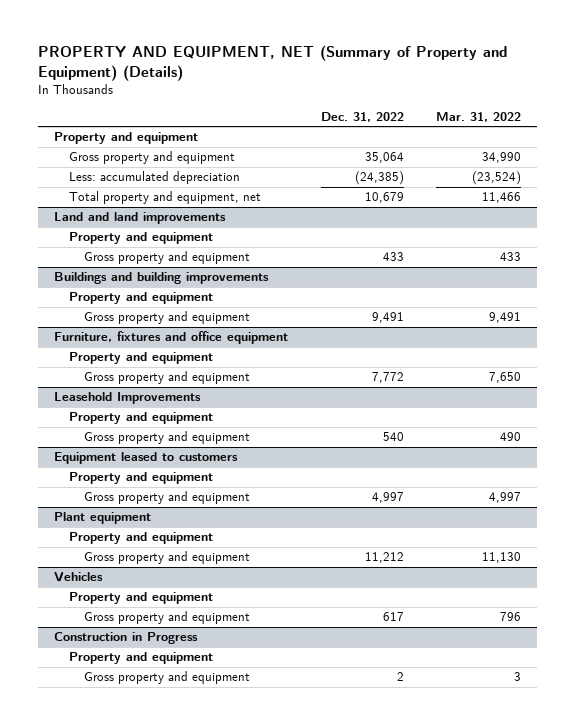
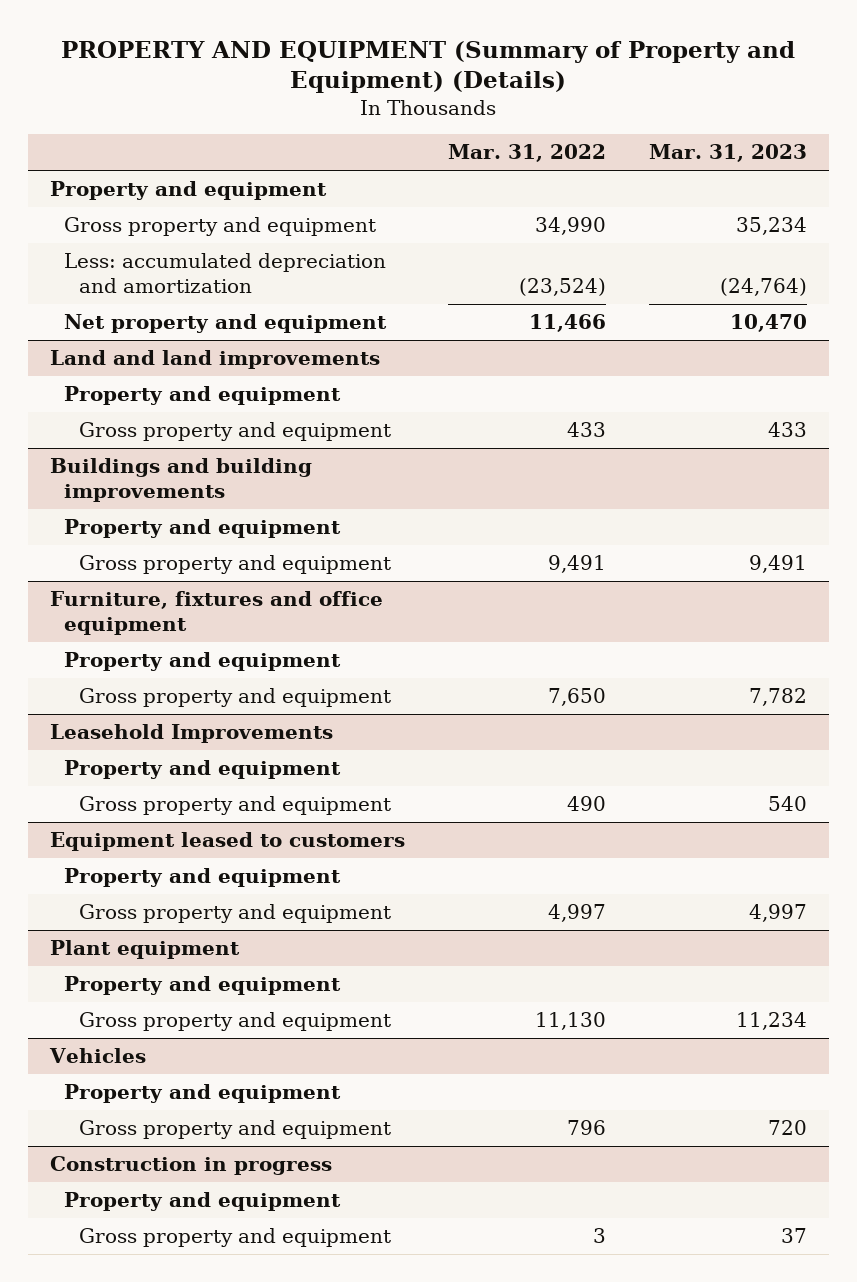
- PROPERTY AND EQUIPMENT, NET (Summary of Property and Equipment) (Details)
+ PROPERTY AND EQUIPMENT (Summary of Property and Equipment) (Details)
- | Dec. 31, 2022 | Mar. 31, 2022
+ | Mar. 31, 2022 | Mar. 31, 2023
- Less: accumulated depreciation | (24,385) | (23,524)
- Total property and equipment, net | 10,679 | 11,466
+ Less: accumulated depreciation and amortization | (23,524) | (24,764)
+ Net property and equipment | 11,466 | 10,470
- Construction in Progress
+ Construction in progress

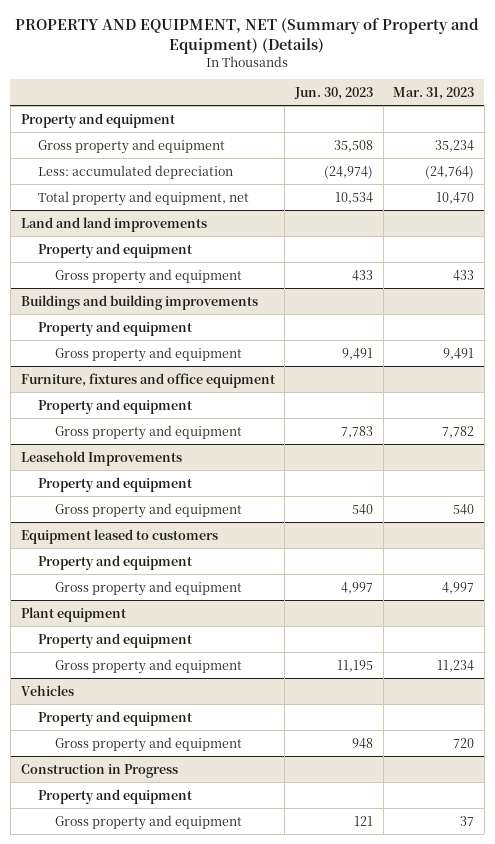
- PROPERTY AND EQUIPMENT (Summary of Property and Equipment) (Details)
+ PROPERTY AND EQUIPMENT, NET (Summary of Property and Equipment) (Details)
- | Mar. 31, 2022 | Mar. 31, 2023
+ | Jun. 30, 2023 | Mar. 31, 2023
- Less: accumulated depreciation and amortization | (23,524) | (24,764)
- Net property and equipment | 11,466 | 10,470
+ Less: accumulated depreciation | (24,974) | (24,764)
+ Total property and equipment, net | 10,534 | 10,470
- Construction in progress
+ Construction in Progress

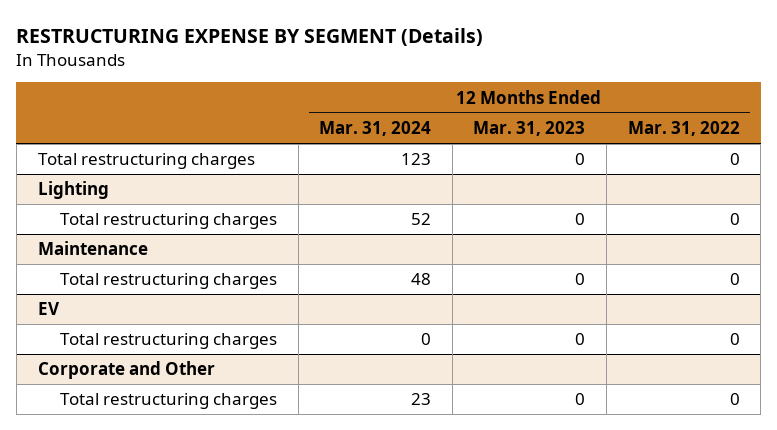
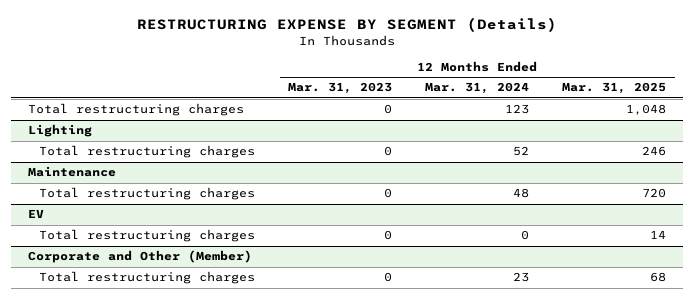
- | 12 Months Ended Mar. 31, 2024 | 12 Months Ended Mar. 31, 2023 | 12 Months Ended Mar. 31, 2022
+ | 12 Months Ended Mar. 31, 2023 | 12 Months Ended Mar. 31, 2024 | 12 Months Ended Mar. 31, 2025
- Corporate and Other
+ Corporate and Other (Member)

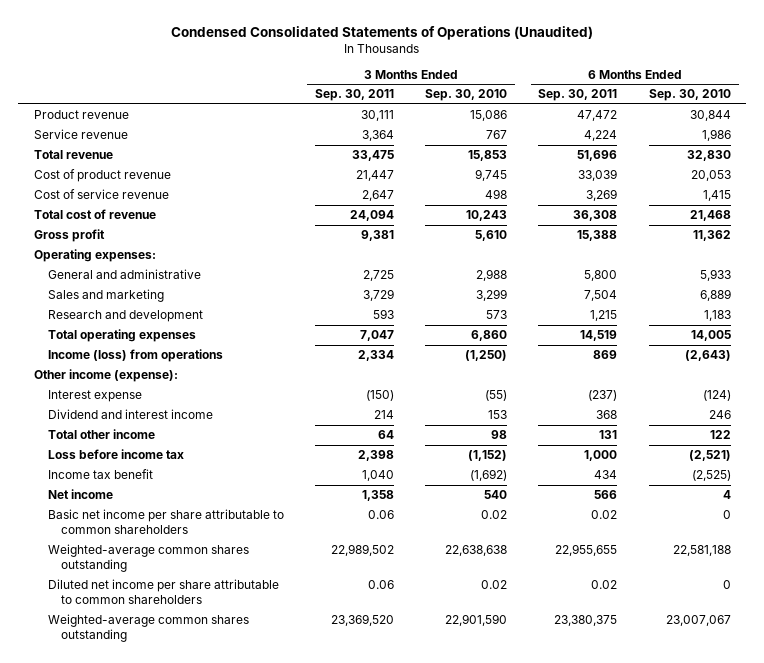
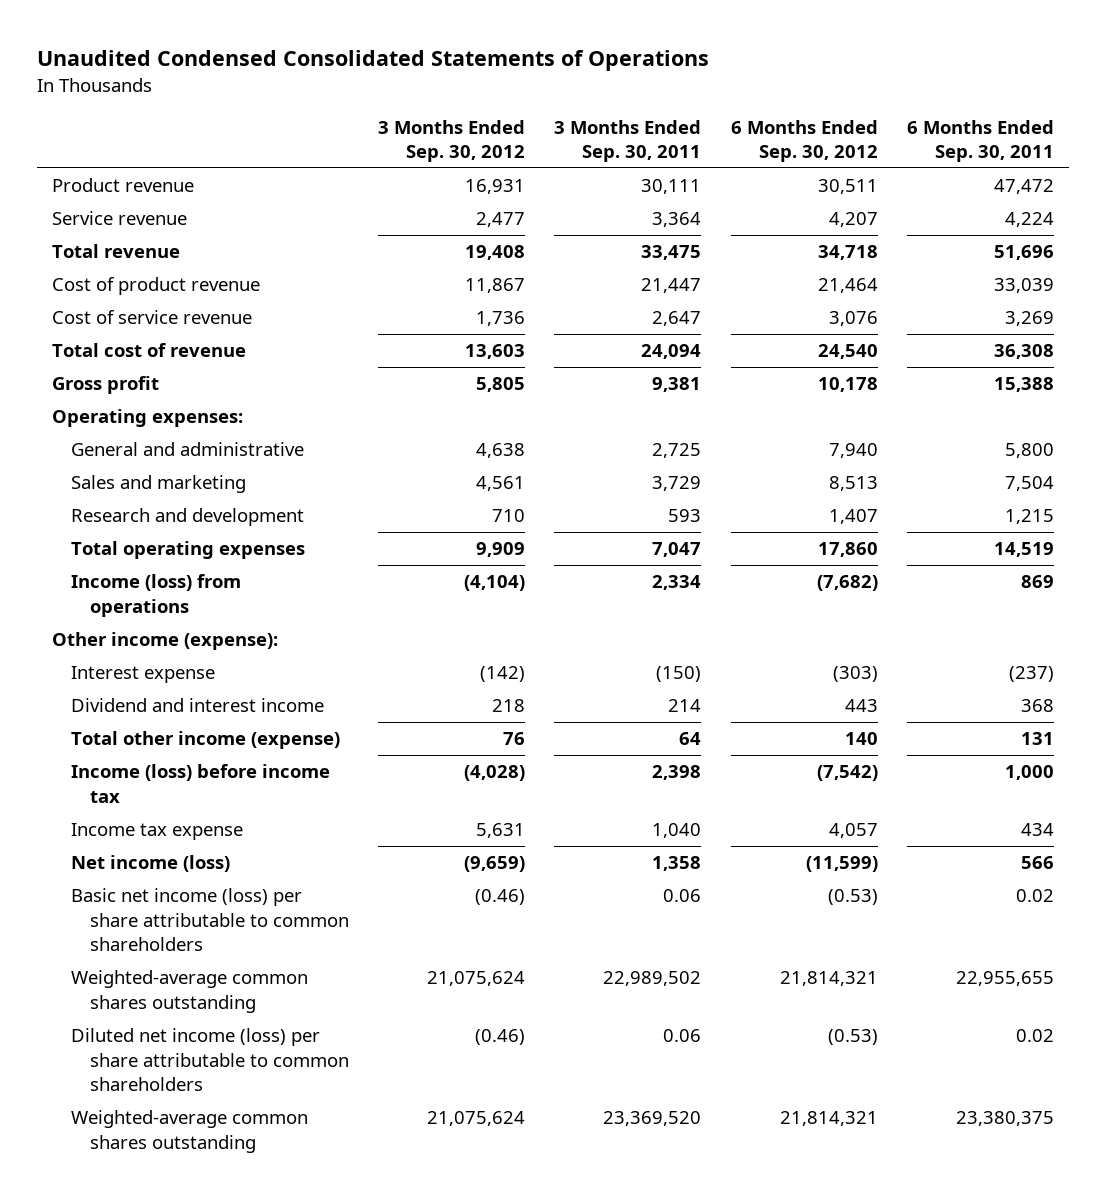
- Condensed Consolidated Statements of Operations (Unaudited)
+ Unaudited Condensed Consolidated Statements of Operations
- | 3 Months Ended Sep. 30, 2011 | 3 Months Ended Sep. 30, 2010 | 6 Months Ended Sep. 30, 2011 | 6 Months Ended Sep. 30, 2010
+ | 3 Months Ended Sep. 30, 2012 | 3 Months Ended Sep. 30, 2011 | 6 Months Ended Sep. 30, 2012 | 6 Months Ended Sep. 30, 2011
- Total other income | 64 | 98 | 131 | 122
- Loss before income tax | 2,398 | (1,152) | 1,000 | (2,521)
- Income tax benefit | 1,040 | (1,692) | 434 | (2,525)
- Net income | 1,358 | 540 | 566 | 4
- Basic net income per share attributable to common shareholders | 0.06 | 0.02 | 0.02 | 0
+ Total other income (expense) | 76 | 64 | 140 | 131
+ Income (loss) before income tax | (4,028) | 2,398 | (7,542) | 1,000
+ Income tax expense | 5,631 | 1,040 | 4,057 | 434
+ Net income (loss) | (9,659) | 1,358 | (11,599) | 566
+ Basic net income (loss) per share attributable to common shareholders | (0.46) | 0.06 | (0.53) | 0.02
- Diluted net income per share attributable to common shareholders | 0.06 | 0.02 | 0.02 | 0
+ Diluted net income (loss) per share attributable to common shareholders | (0.46) | 0.06 | (0.53) | 0.02

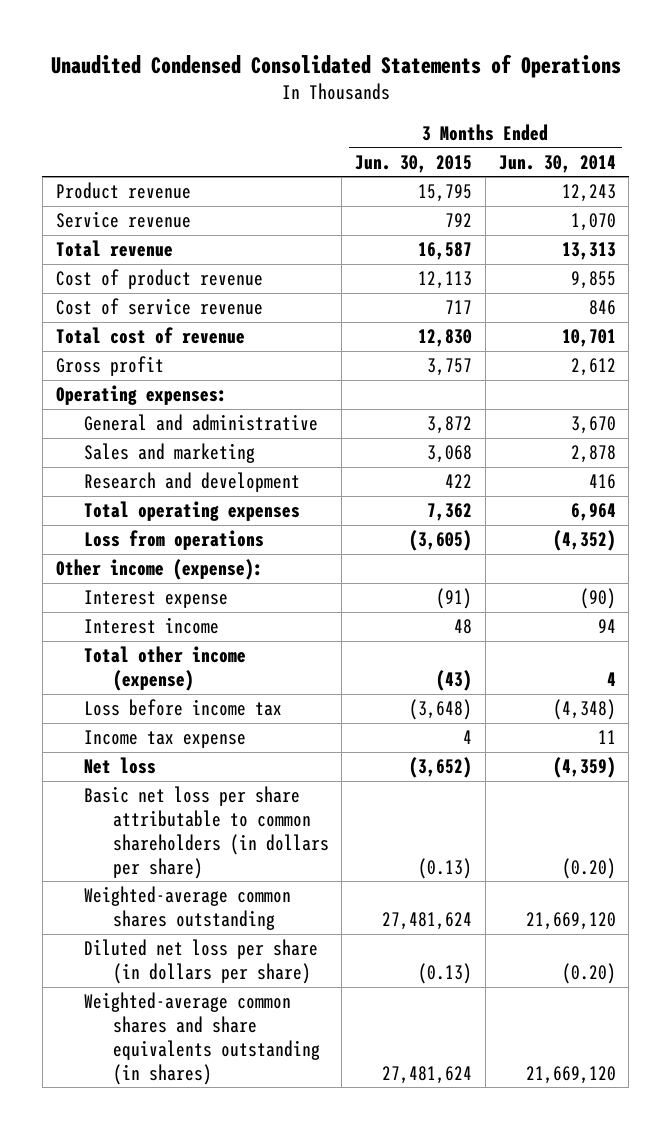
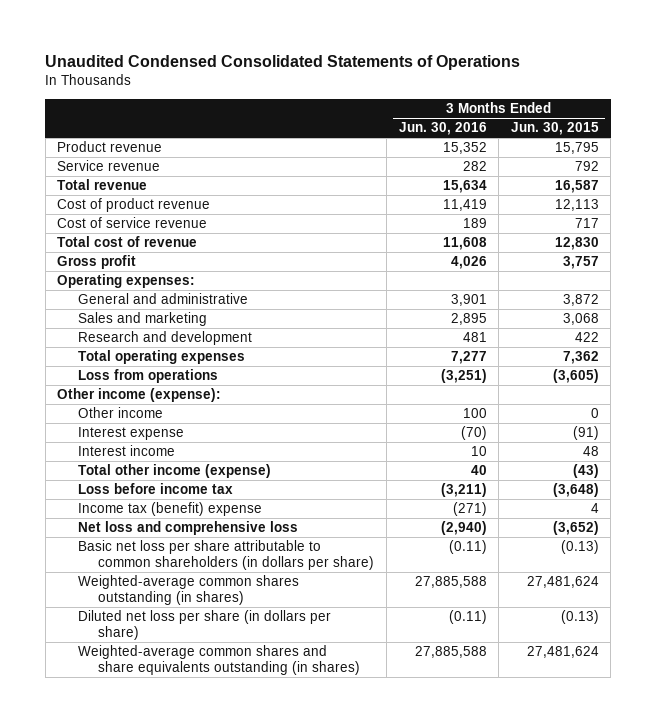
- | 3 Months Ended Jun. 30, 2015 | 3 Months Ended Jun. 30, 2014
+ | 3 Months Ended Jun. 30, 2016 | 3 Months Ended Jun. 30, 2015
+ Other income | 100 | 0
- Income tax expense | 4 | 11
- Net loss | (3,652) | (4,359)
+ Income tax (benefit) expense | (271) | 4
+ Net loss and comprehensive loss | (2,940) | (3,652)
- Weighted-average common shares outstanding | 27,481,624 | 21,669,120
+ Weighted-average common shares outstanding (in shares) | 27,885,588 | 27,481,624

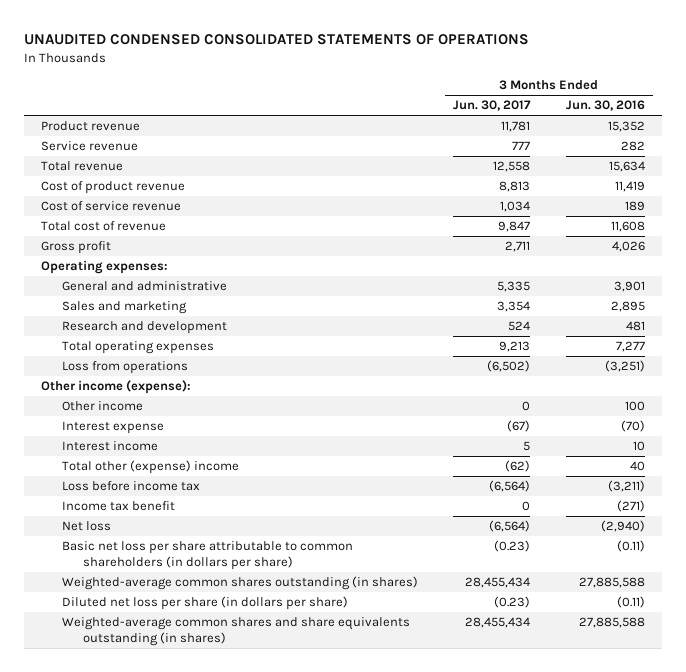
- Unaudited Condensed Consolidated Statements of Operations
+ UNAUDITED CONDENSED CONSOLIDATED STATEMENTS OF OPERATIONS
- | 3 Months Ended Jun. 30, 2016 | 3 Months Ended Jun. 30, 2015
+ | 3 Months Ended Jun. 30, 2017 | 3 Months Ended Jun. 30, 2016
- Total other income (expense) | 40 | (43)
+ Total other (expense) income | (62) | 40
- Income tax (benefit) expense | (271) | 4
- Net loss and comprehensive loss | (2,940) | (3,652)
+ Income tax benefit | 0 | (271)
+ Net loss | (6,564) | (2,940)

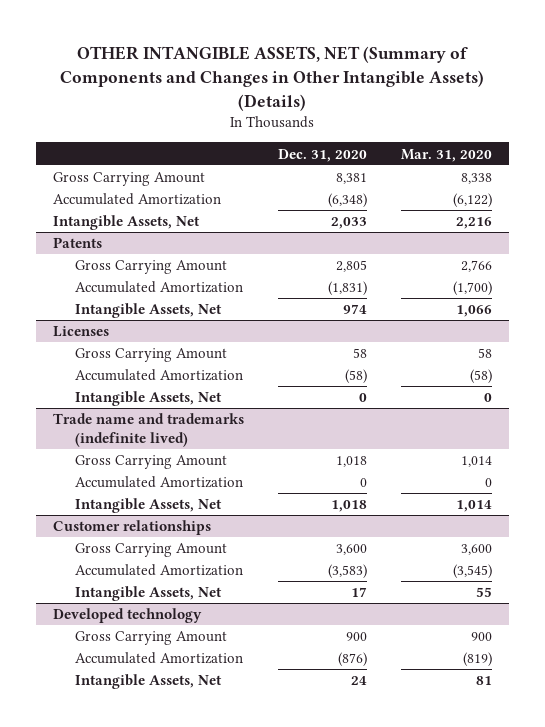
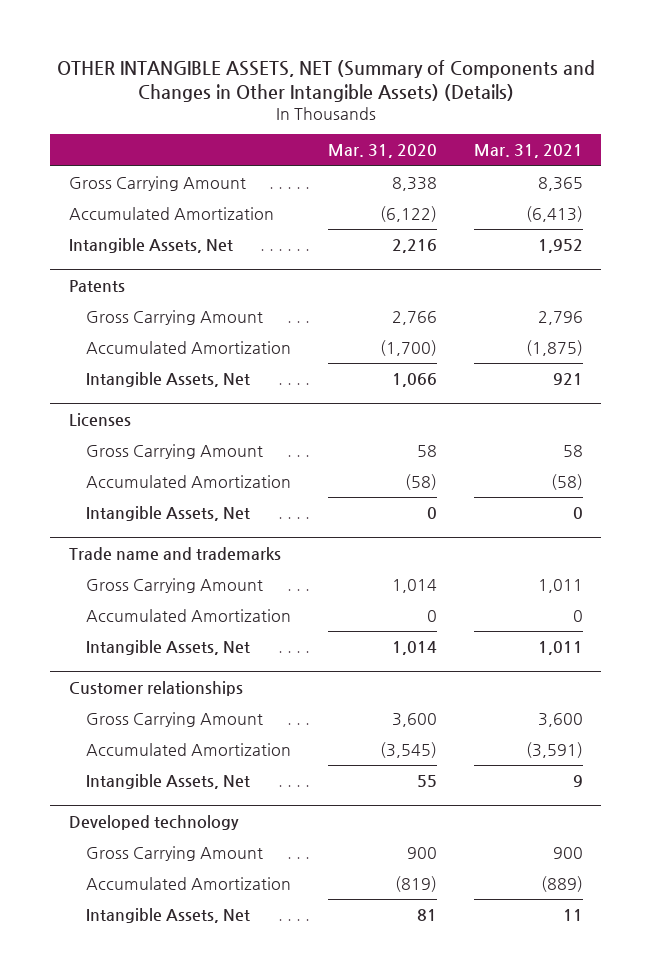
- | Dec. 31, 2020 | Mar. 31, 2020
+ | Mar. 31, 2020 | Mar. 31, 2021
- Trade name and trademarks (indefinite lived)
+ Trade name and trademarks

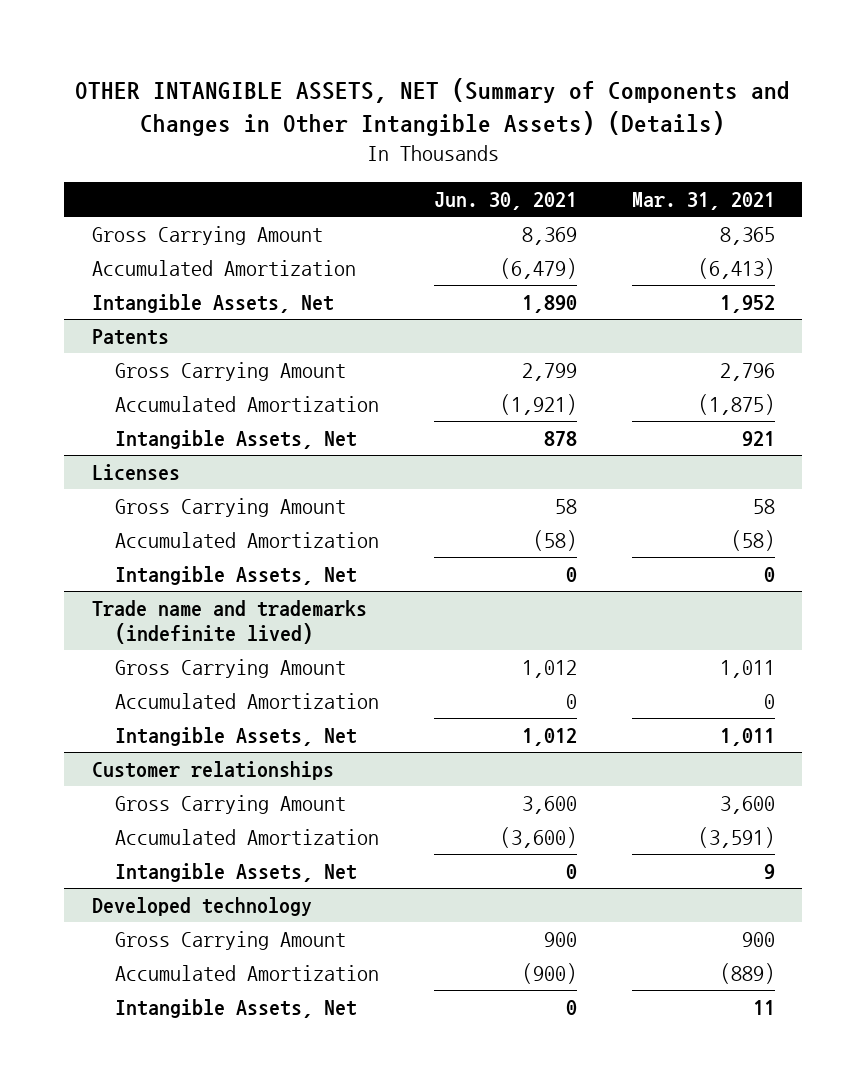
- | Mar. 31, 2020 | Mar. 31, 2021
+ | Jun. 30, 2021 | Mar. 31, 2021
- Trade name and trademarks
+ Trade name and trademarks (indefinite lived)

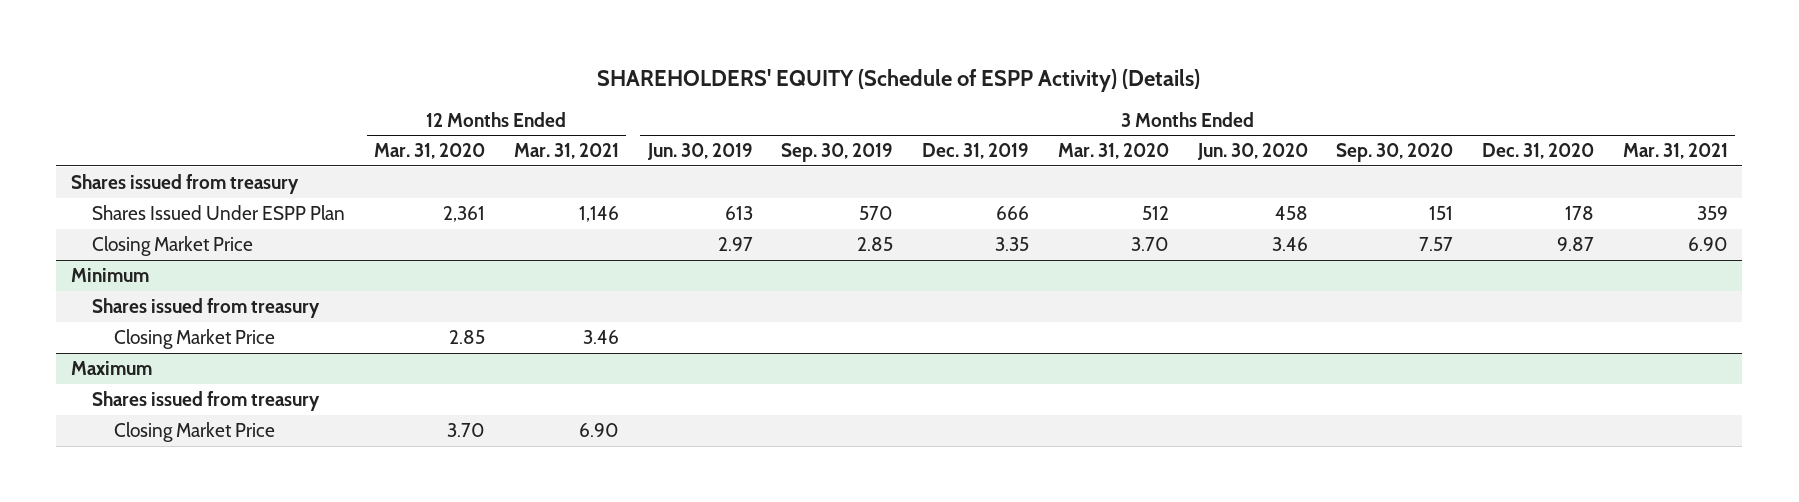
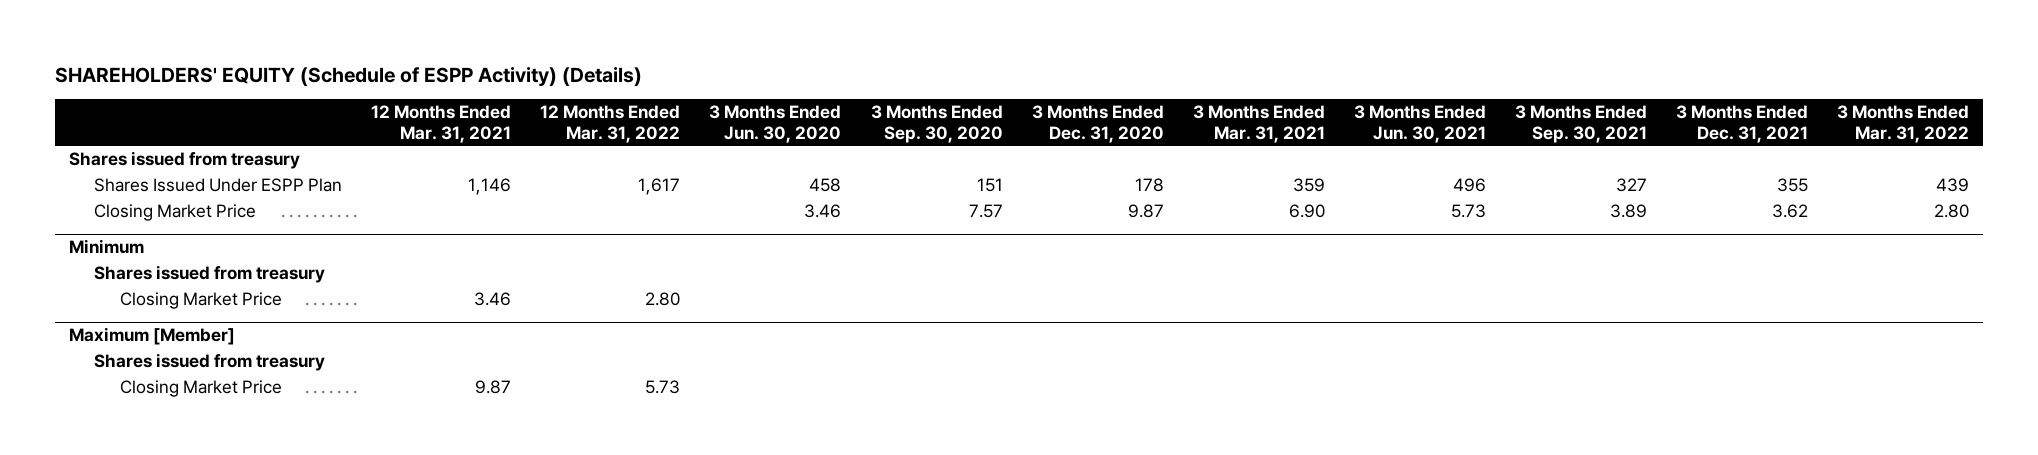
- | 12 Months Ended Mar. 31, 2020 | 12 Months Ended Mar. 31, 2021 | 3 Months Ended Jun. 30, 2019 | 3 Months Ended Sep. 30, 2019 | 3 Months Ended Dec. 31, 2019 | 3 Months Ended Mar. 31, 2020 | 3 Months Ended Jun. 30, 2020 | 3 Months Ended Sep. 30, 2020 | 3 Months Ended Dec. 31, 2020 | 3 Months Ended Mar. 31, 2021
+ | 12 Months Ended Mar. 31, 2021 | 12 Months Ended Mar. 31, 2022 | 3 Months Ended Jun. 30, 2020 | 3 Months Ended Sep. 30, 2020 | 3 Months Ended Dec. 31, 2020 | 3 Months Ended Mar. 31, 2021 | 3 Months Ended Jun. 30, 2021 | 3 Months Ended Sep. 30, 2021 | 3 Months Ended Dec. 31, 2021 | 3 Months Ended Mar. 31, 2022
- Maximum
+ Maximum [Member]
- Closing Market Price | 3.70 | 6.90 | | | | | | | |
+ Closing Market Price | 9.87 | 5.73 | | | | | | | |

